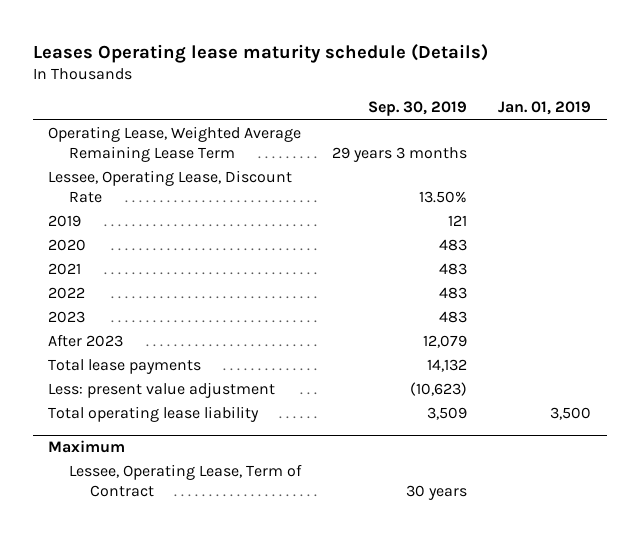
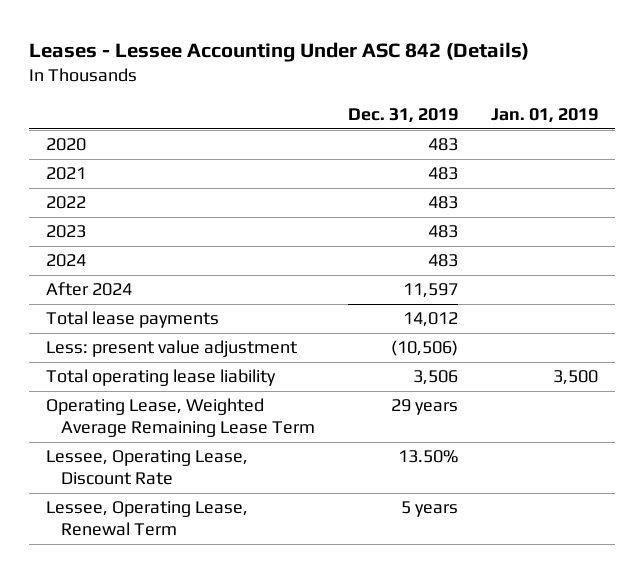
- Leases Operating lease maturity schedule (Details)
+ Leases - Lessee Accounting Under ASC 842 (Details)
- | Sep. 30, 2019 | Jan. 01, 2019
+ | Dec. 31, 2019 | Jan. 01, 2019
- 2019 | 121 |
- After 2023 | 12,079 |
+ 2024 | 483 |
+ After 2024 | 11,597 |
- Maximum
- Lessee, Operating Lease, Term of Contract | 30 years |
moved down: Operating Lease, Weighted Average Remaining Lease Term | 29 years |
moved down: Lessee, Operating Lease, Discount Rate | 13.50% |
+ Lessee, Operating Lease, Renewal Term | 5 years |

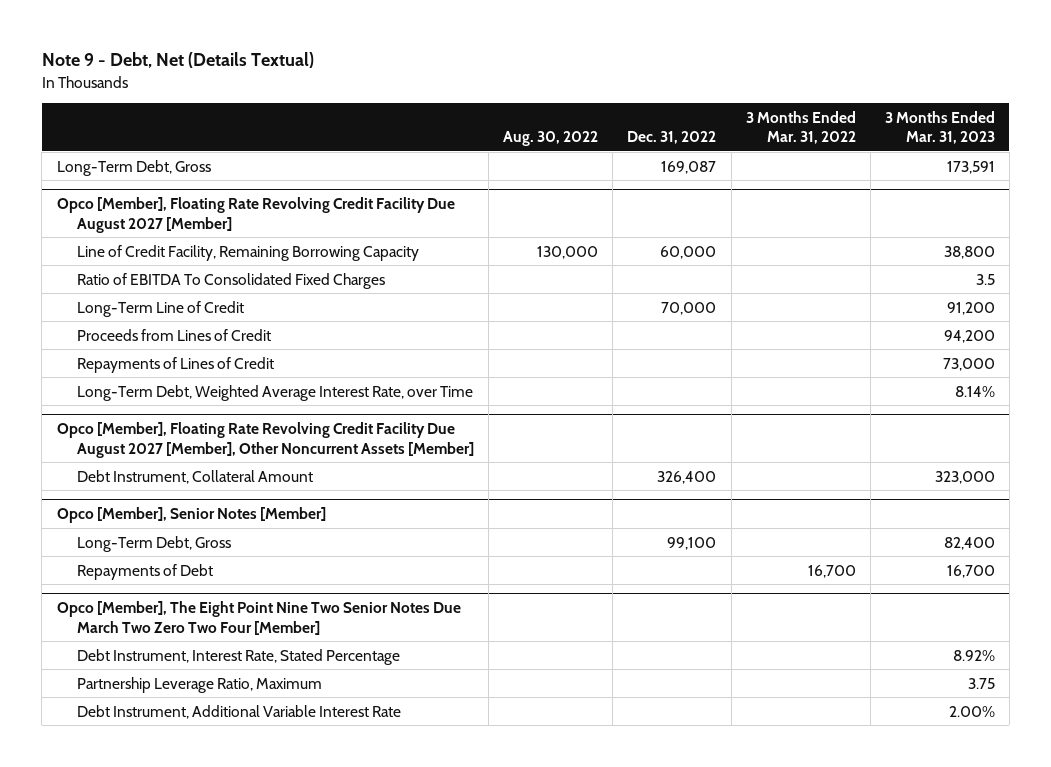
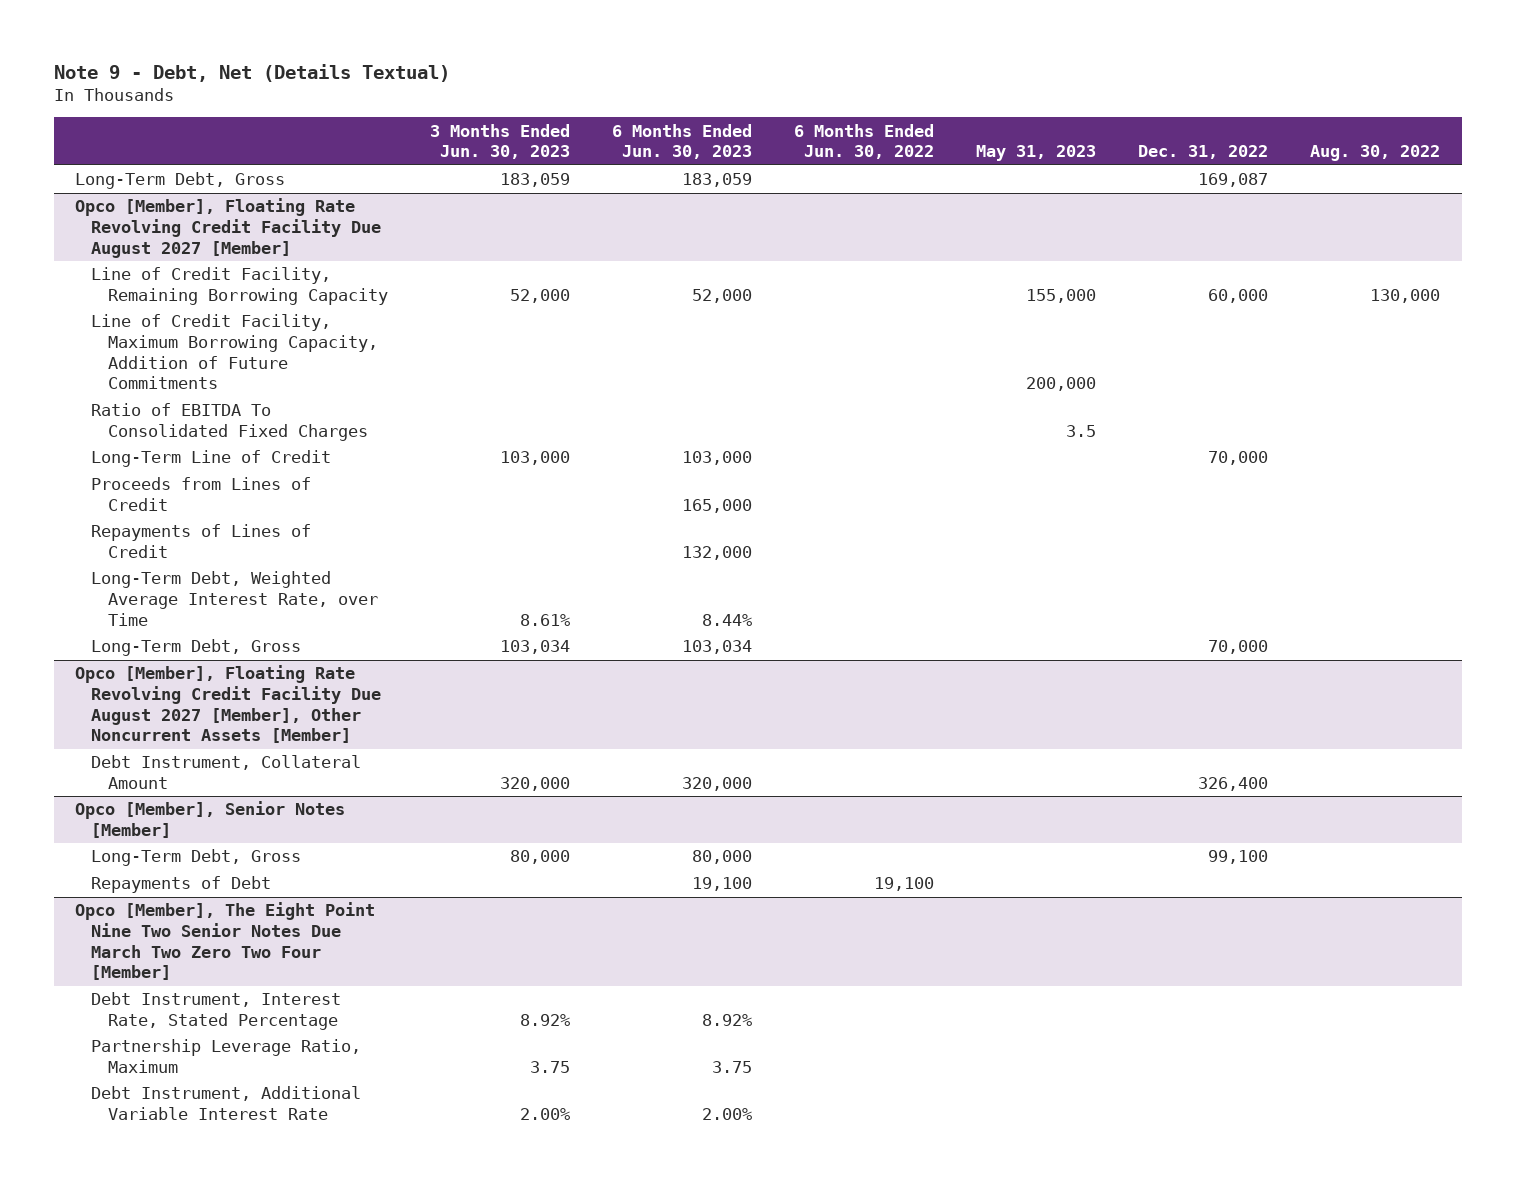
- | Aug. 30, 2022 | Dec. 31, 2022 | 3 Months Ended Mar. 31, 2022 | 3 Months Ended Mar. 31, 2023
+ | 3 Months Ended Jun. 30, 2023 | 6 Months Ended Jun. 30, 2023 | 6 Months Ended Jun. 30, 2022 | May 31, 2023 | Dec. 31, 2022 | Aug. 30, 2022
@ Opco [Member], Floating Rate Revolving Credit Facility Due August 2027 [Member]
+ Line of Credit Facility, Maximum Borrowing Capacity, Addition of Future Commitments | | | | 200,000 | |
+ Long-Term Debt, Gross | 103,034 | 103,034 | | | 70,000 |

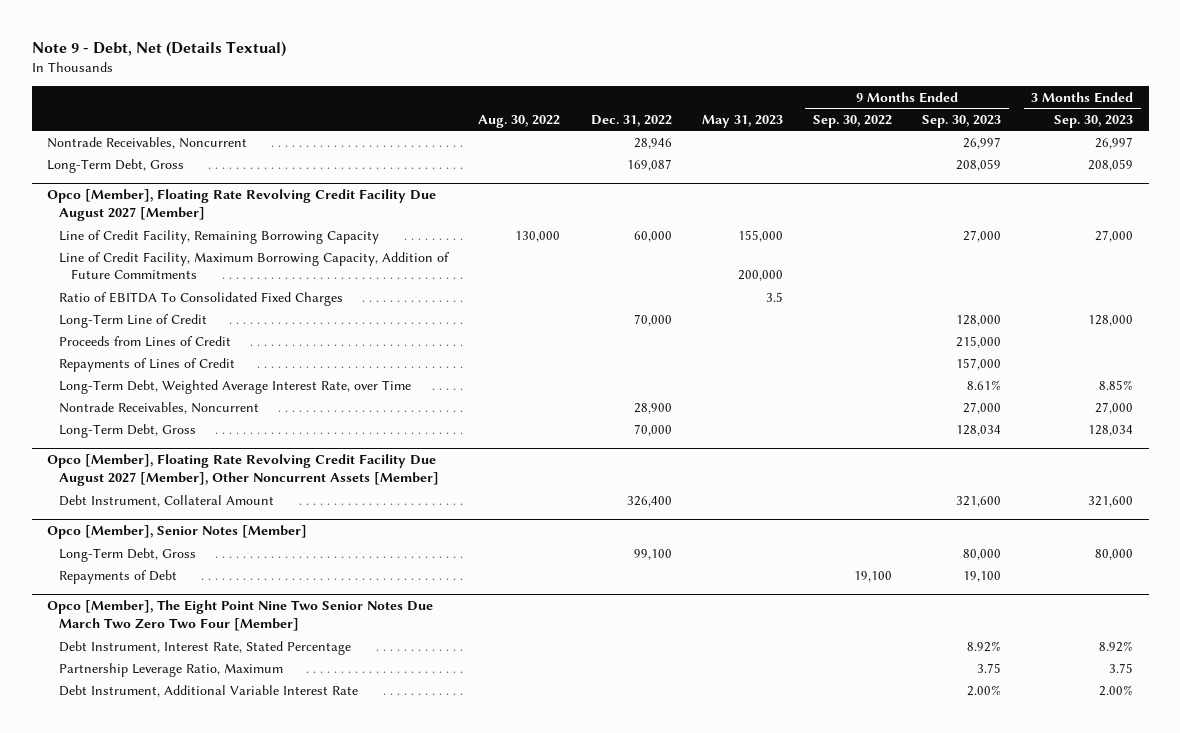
- | 3 Months Ended Jun. 30, 2023 | 6 Months Ended Jun. 30, 2023 | 6 Months Ended Jun. 30, 2022 | May 31, 2023 | Dec. 31, 2022 | Aug. 30, 2022
+ | Aug. 30, 2022 | Dec. 31, 2022 | May 31, 2023 | 9 Months Ended Sep. 30, 2022 | 9 Months Ended Sep. 30, 2023 | 3 Months Ended Sep. 30, 2023
+ Nontrade Receivables, Noncurrent | | 28,946 | | | 26,997 | 26,997
@ Opco [Member], Floating Rate Revolving Credit Facility Due August 2027 [Member]
+ Nontrade Receivables, Noncurrent | | 28,900 | | | 27,000 | 27,000

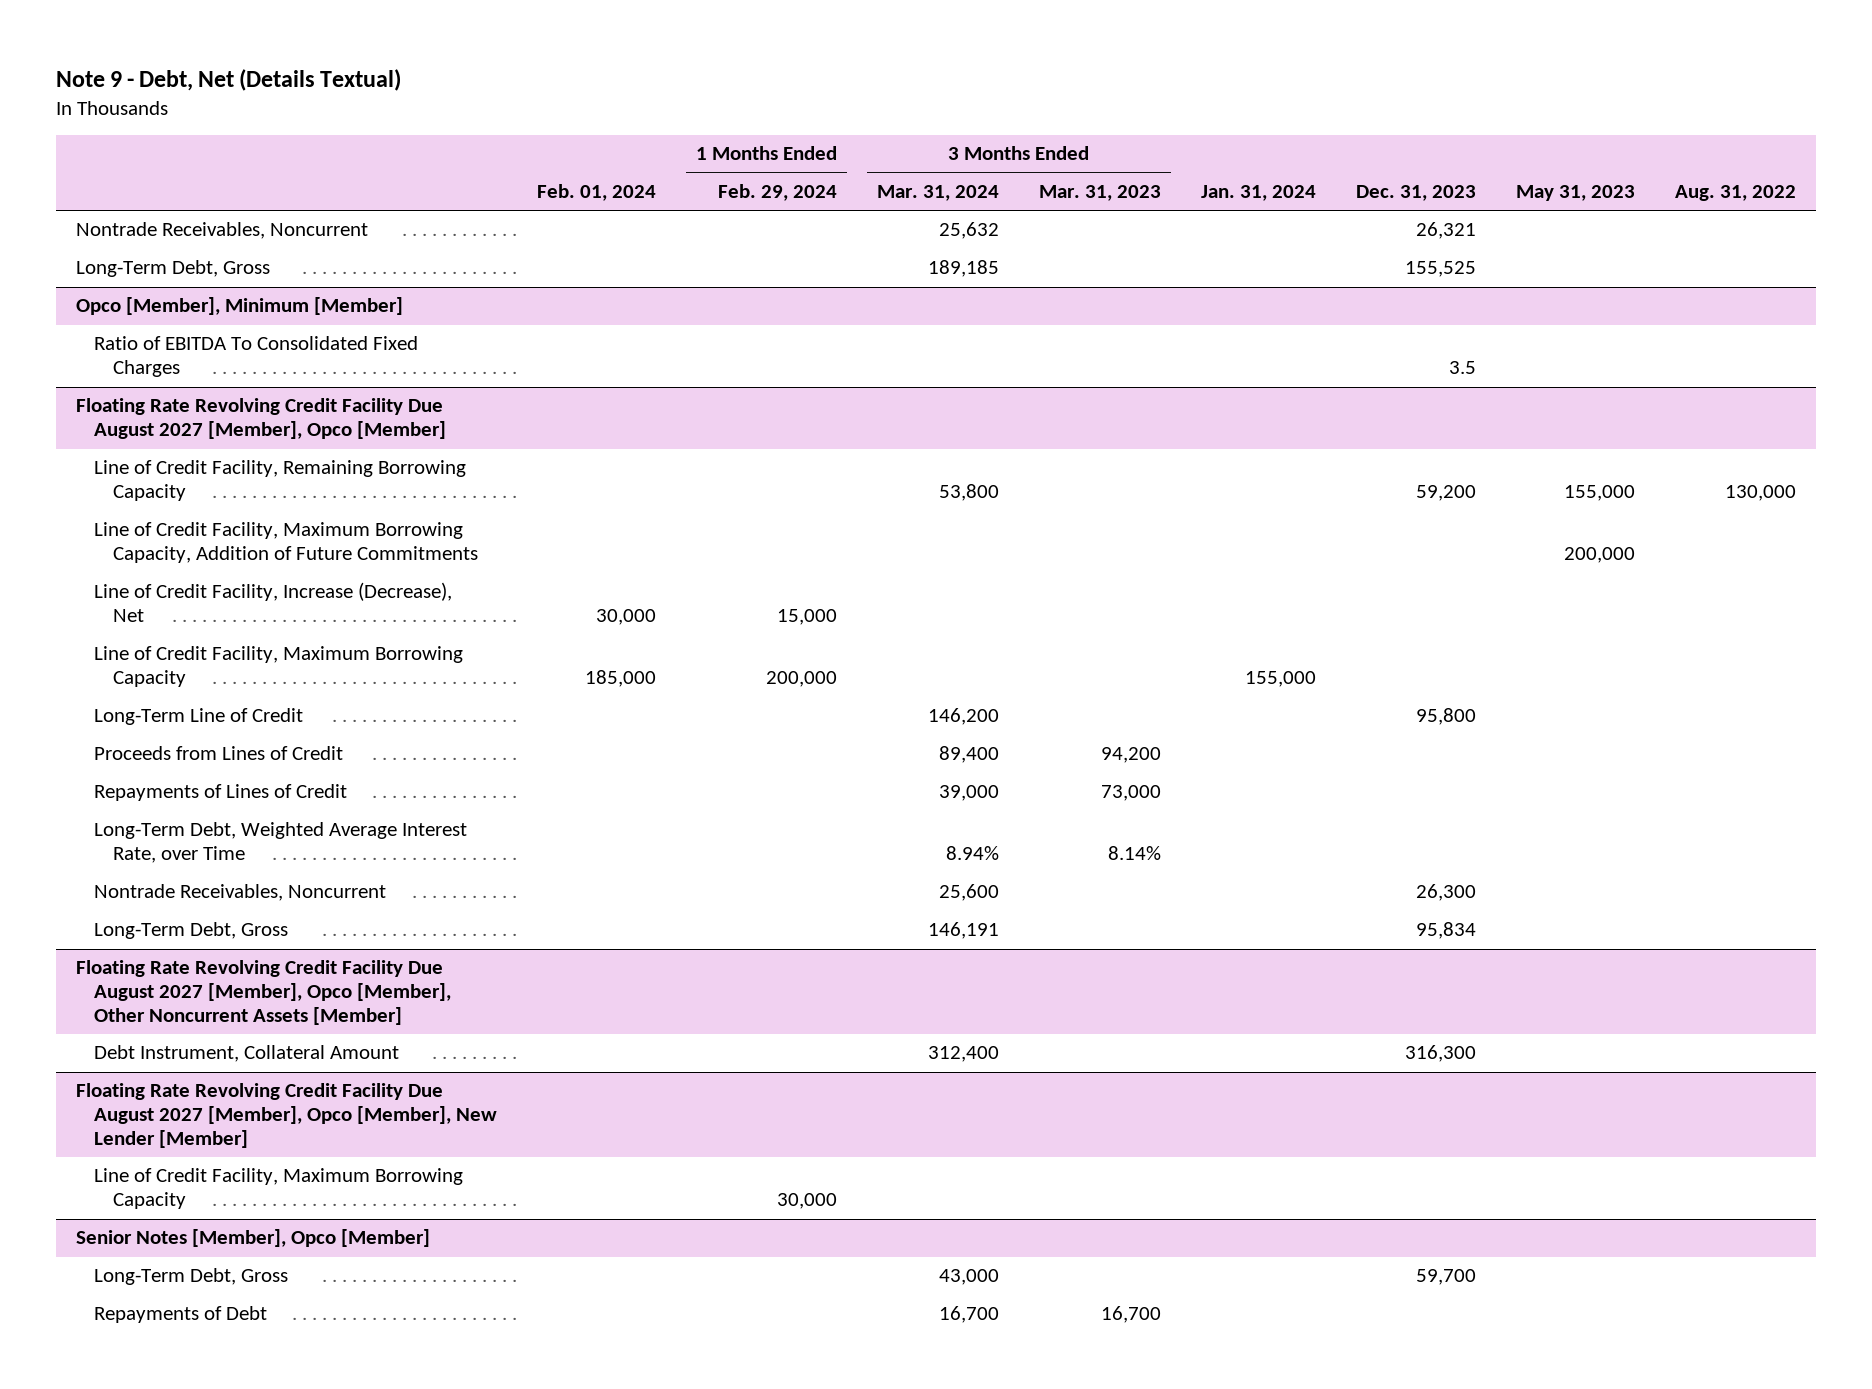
- | Aug. 30, 2022 | Dec. 31, 2022 | May 31, 2023 | 9 Months Ended Sep. 30, 2022 | 9 Months Ended Sep. 30, 2023 | 3 Months Ended Sep. 30, 2023
+ | Feb. 01, 2024 | 1 Months Ended Feb. 29, 2024 | 3 Months Ended Mar. 31, 2024 | 3 Months Ended Mar. 31, 2023 | Jan. 31, 2024 | Dec. 31, 2023 | May 31, 2023 | Aug. 31, 2022
- Opco [Member], Floating Rate Revolving Credit Facility Due August 2027 [Member]
+ Opco [Member], Minimum [Member]
+ Ratio of EBITDA To Consolidated Fixed Charges | | | | | | 3.5 | |
+ Floating Rate Revolving Credit Facility Due August 2027 [Member], Opco [Member]
- Ratio of EBITDA To Consolidated Fixed Charges | | | 3.5 | | |
+ Line of Credit Facility, Increase (Decrease), Net | 30,000 | 15,000 | | | | | |
+ Line of Credit Facility, Maximum Borrowing Capacity | 185,000 | 200,000 | | | 155,000 | | |
- Opco [Member], Floating Rate Revolving Credit Facility Due August 2027 [Member], Other Noncurrent Assets [Member]
+ Floating Rate Revolving Credit Facility Due August 2027 [Member], Opco [Member], Other Noncurrent Assets [Member]
- Opco [Member], Senior Notes [Member]
+ Floating Rate Revolving Credit Facility Due August 2027 [Member], Opco [Member], New Lender [Member]
+ Line of Credit Facility, Maximum Borrowing Capacity | | 30,000 | | | | | |
+ Senior Notes [Member], Opco [Member]
- Opco [Member], The Eight Point Nine Two Senior Notes Due March Two Zero Two Four [Member]
- Debt Instrument, Interest Rate, Stated Percentage | | | | | 8.92% | 8.92%
- Partnership Leverage Ratio, Maximum | | | | | 3.75 | 3.75
- Debt Instrument, Additional Variable Interest Rate | | | | | 2.00% | 2.00%

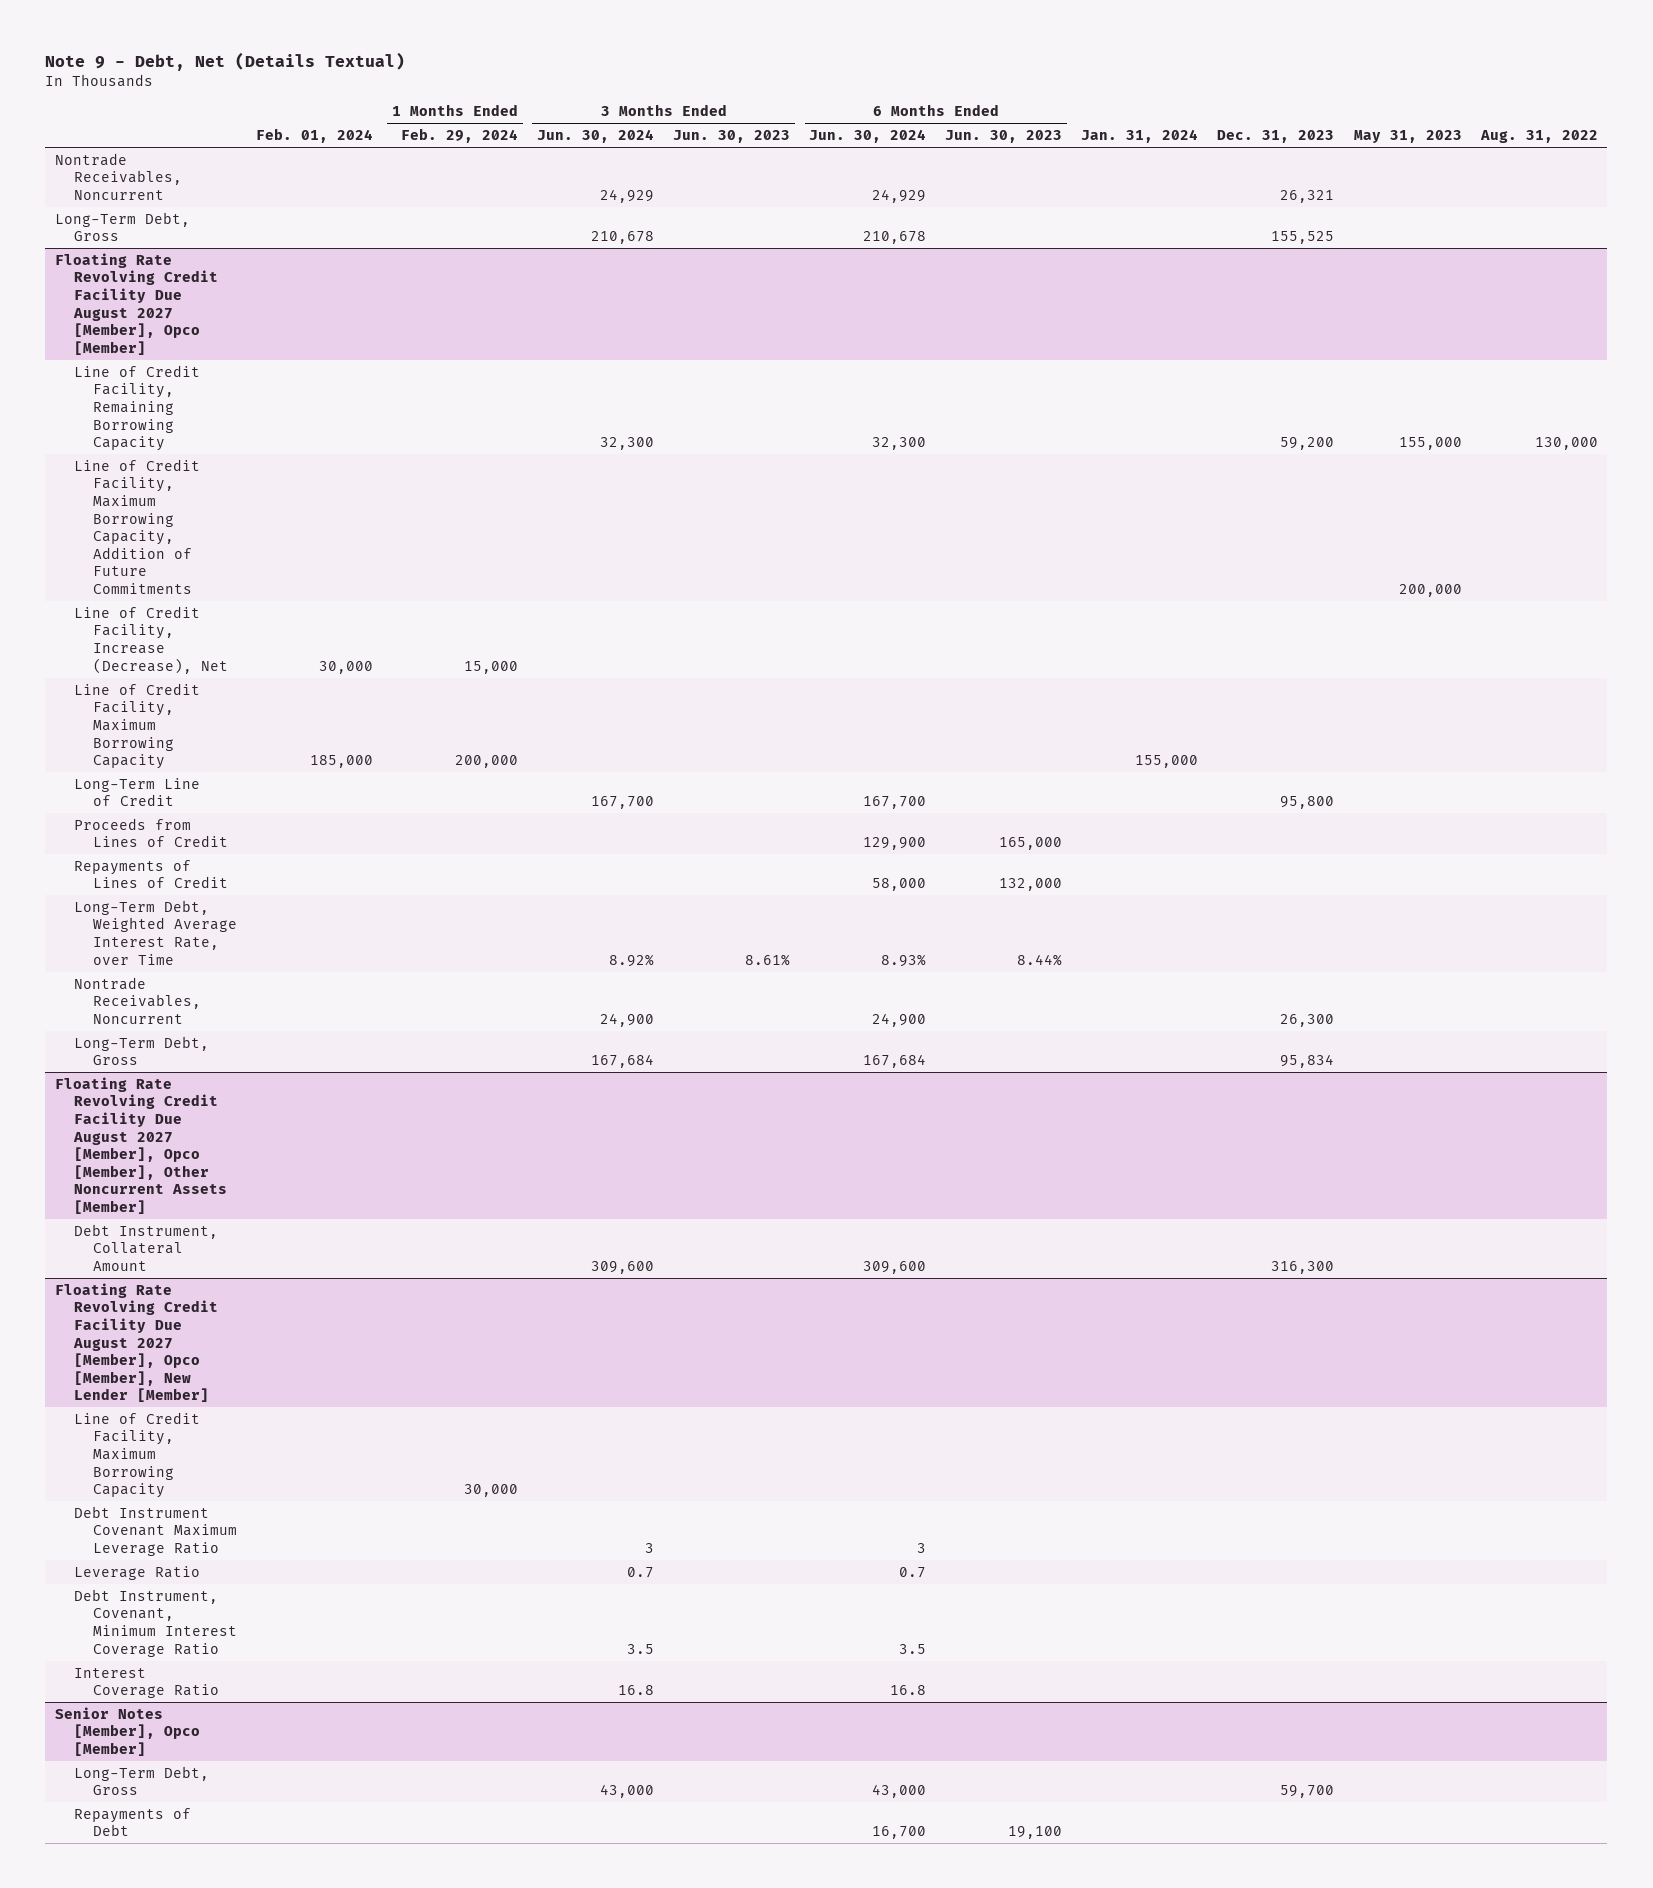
- | Feb. 01, 2024 | 1 Months Ended Feb. 29, 2024 | 3 Months Ended Mar. 31, 2024 | 3 Months Ended Mar. 31, 2023 | Jan. 31, 2024 | Dec. 31, 2023 | May 31, 2023 | Aug. 31, 2022
+ | Feb. 01, 2024 | 1 Months Ended Feb. 29, 2024 | 3 Months Ended Jun. 30, 2024 | 3 Months Ended Jun. 30, 2023 | 6 Months Ended Jun. 30, 2024 | 6 Months Ended Jun. 30, 2023 | Jan. 31, 2024 | Dec. 31, 2023 | May 31, 2023 | Aug. 31, 2022
- Opco [Member], Minimum [Member]
- Ratio of EBITDA To Consolidated Fixed Charges | | | | | | 3.5 | |
@ Floating Rate Revolving Credit Facility Due August 2027 [Member], Opco [Member], New Lender [Member]
+ Debt Instrument Covenant Maximum Leverage Ratio | | | 3 | | 3 | | | | |
+ Leverage Ratio | | | 0.7 | | 0.7 | | | | |
+ Debt Instrument, Covenant, Minimum Interest Coverage Ratio | | | 3.5 | | 3.5 | | | | |
+ Interest Coverage Ratio | | | 16.8 | | 16.8 | | | | |

